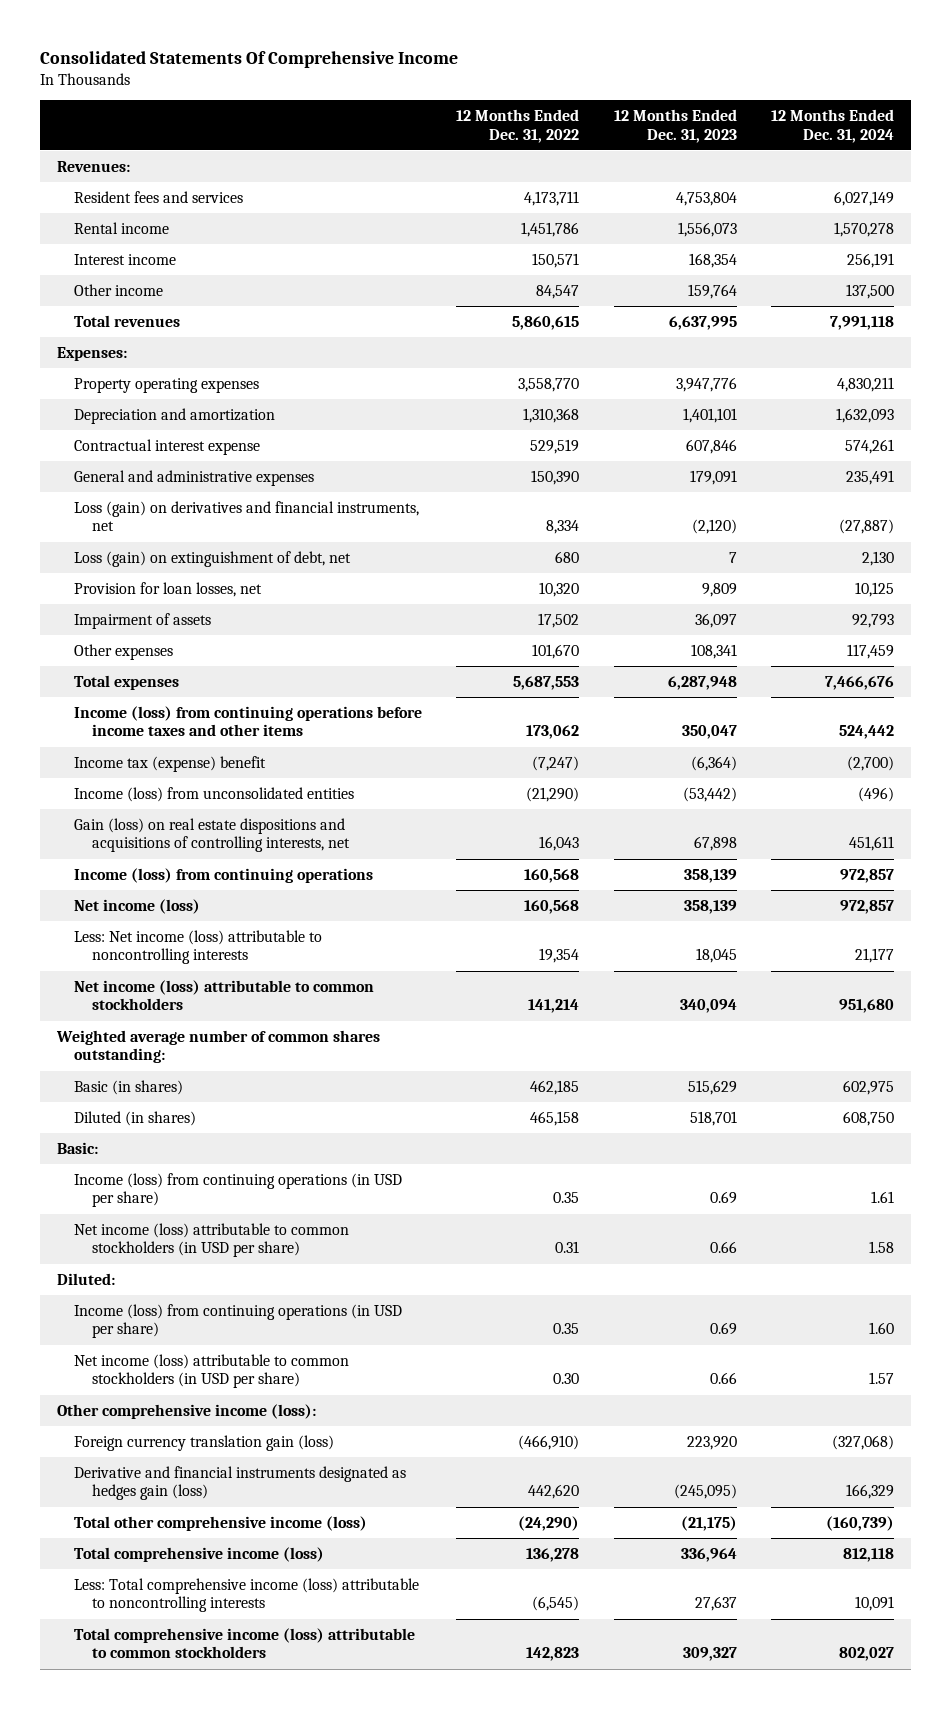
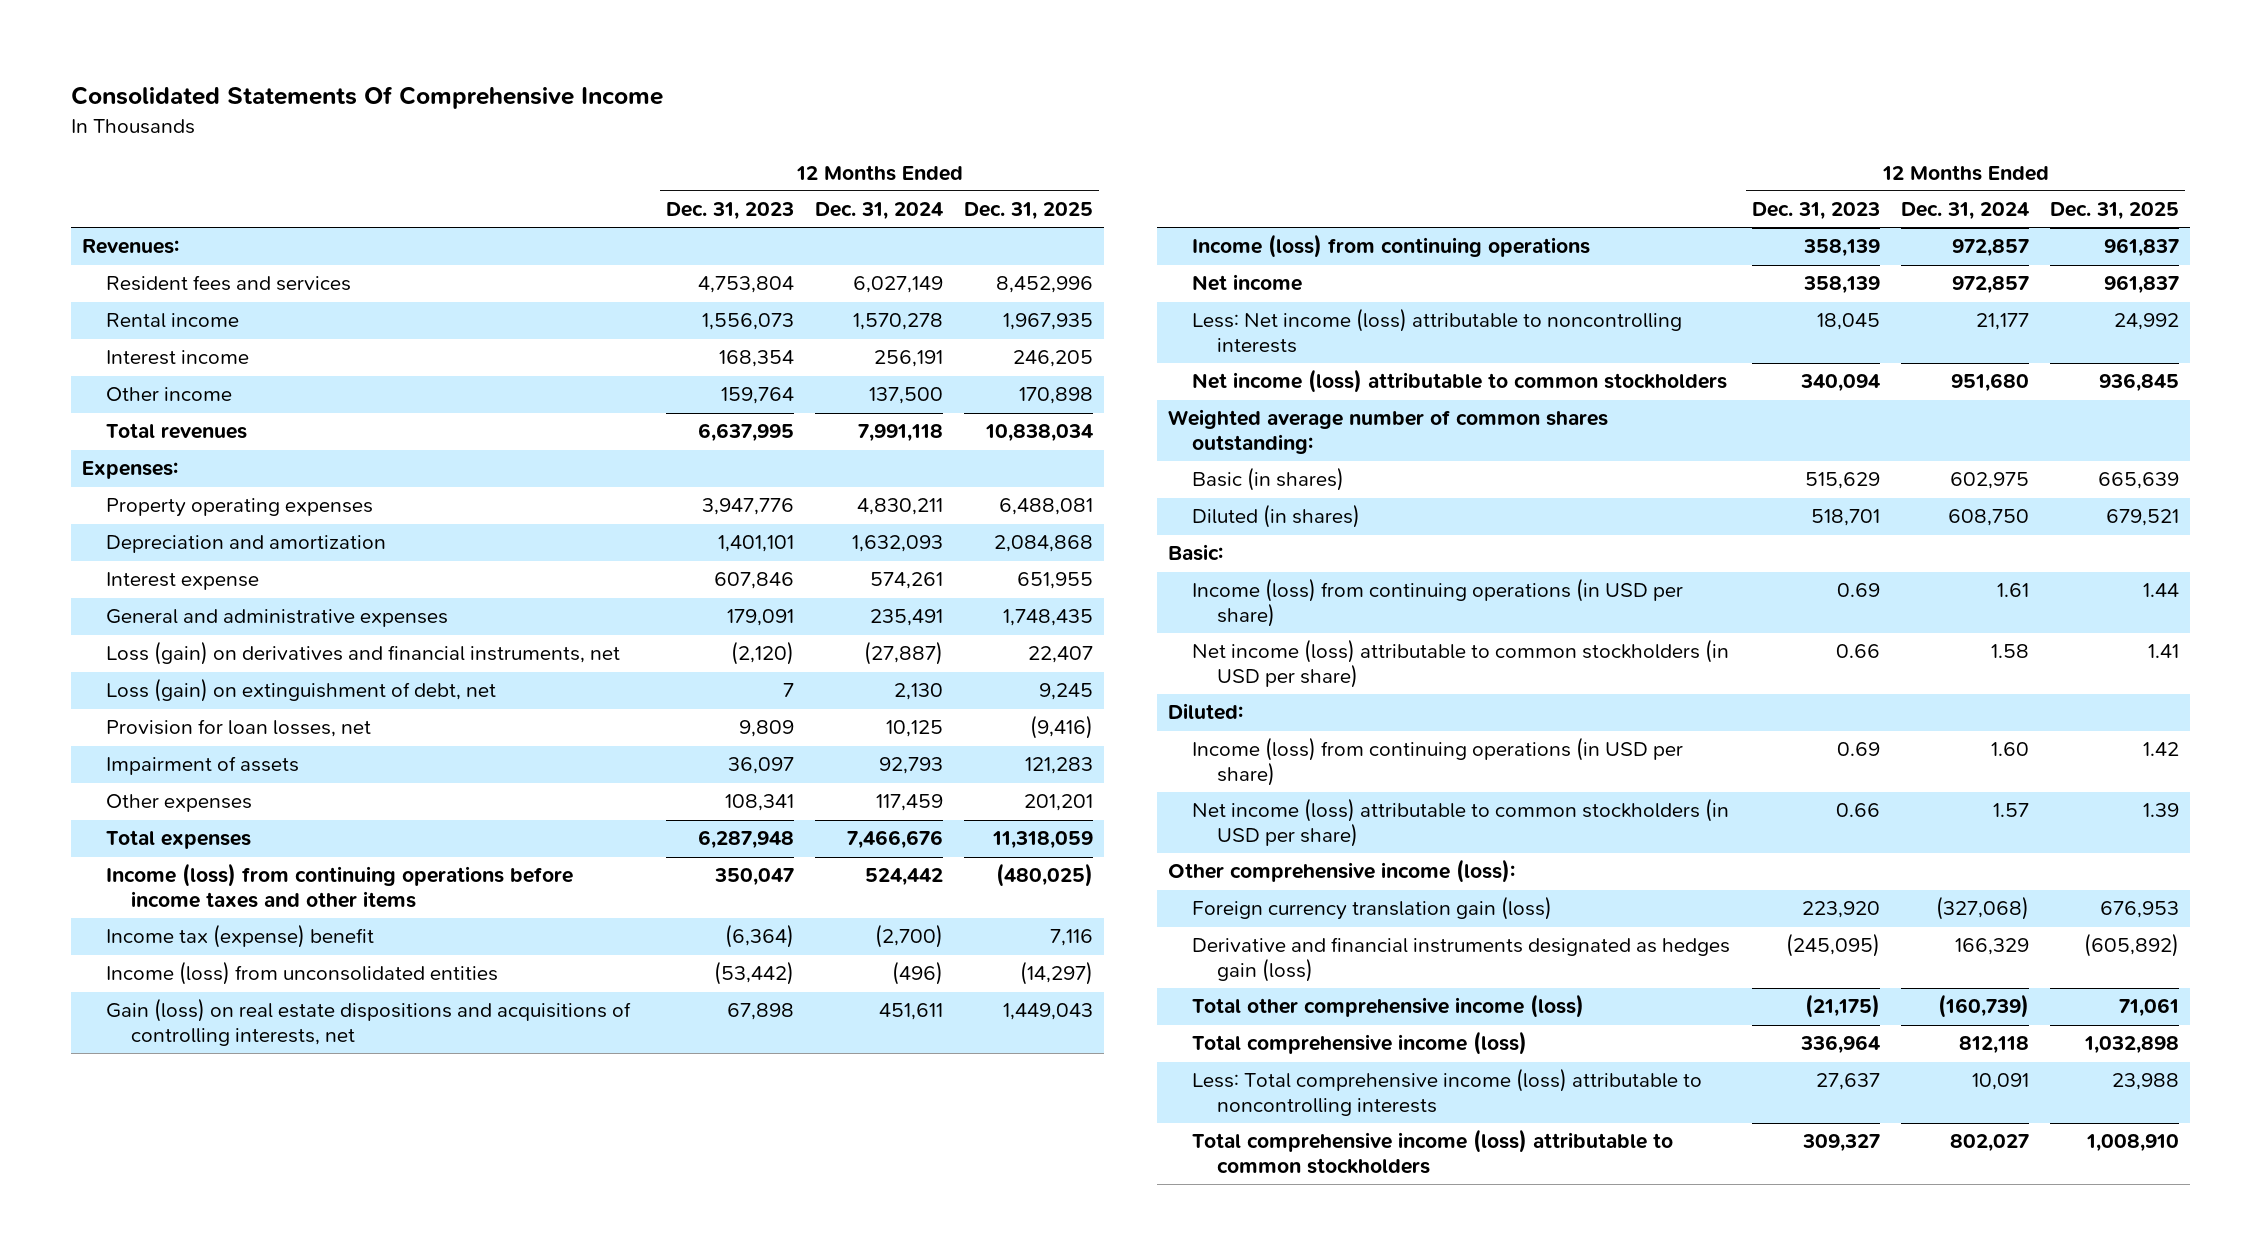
- | 12 Months Ended Dec. 31, 2022 | 12 Months Ended Dec. 31, 2023 | 12 Months Ended Dec. 31, 2024
+ | 12 Months Ended Dec. 31, 2023 | 12 Months Ended Dec. 31, 2024 | 12 Months Ended Dec. 31, 2025
- Contractual interest expense | 529,519 | 607,846 | 574,261
+ Interest expense | 607,846 | 574,261 | 651,955
- Net income (loss) | 160,568 | 358,139 | 972,857
+ Net income | 358,139 | 972,857 | 961,837

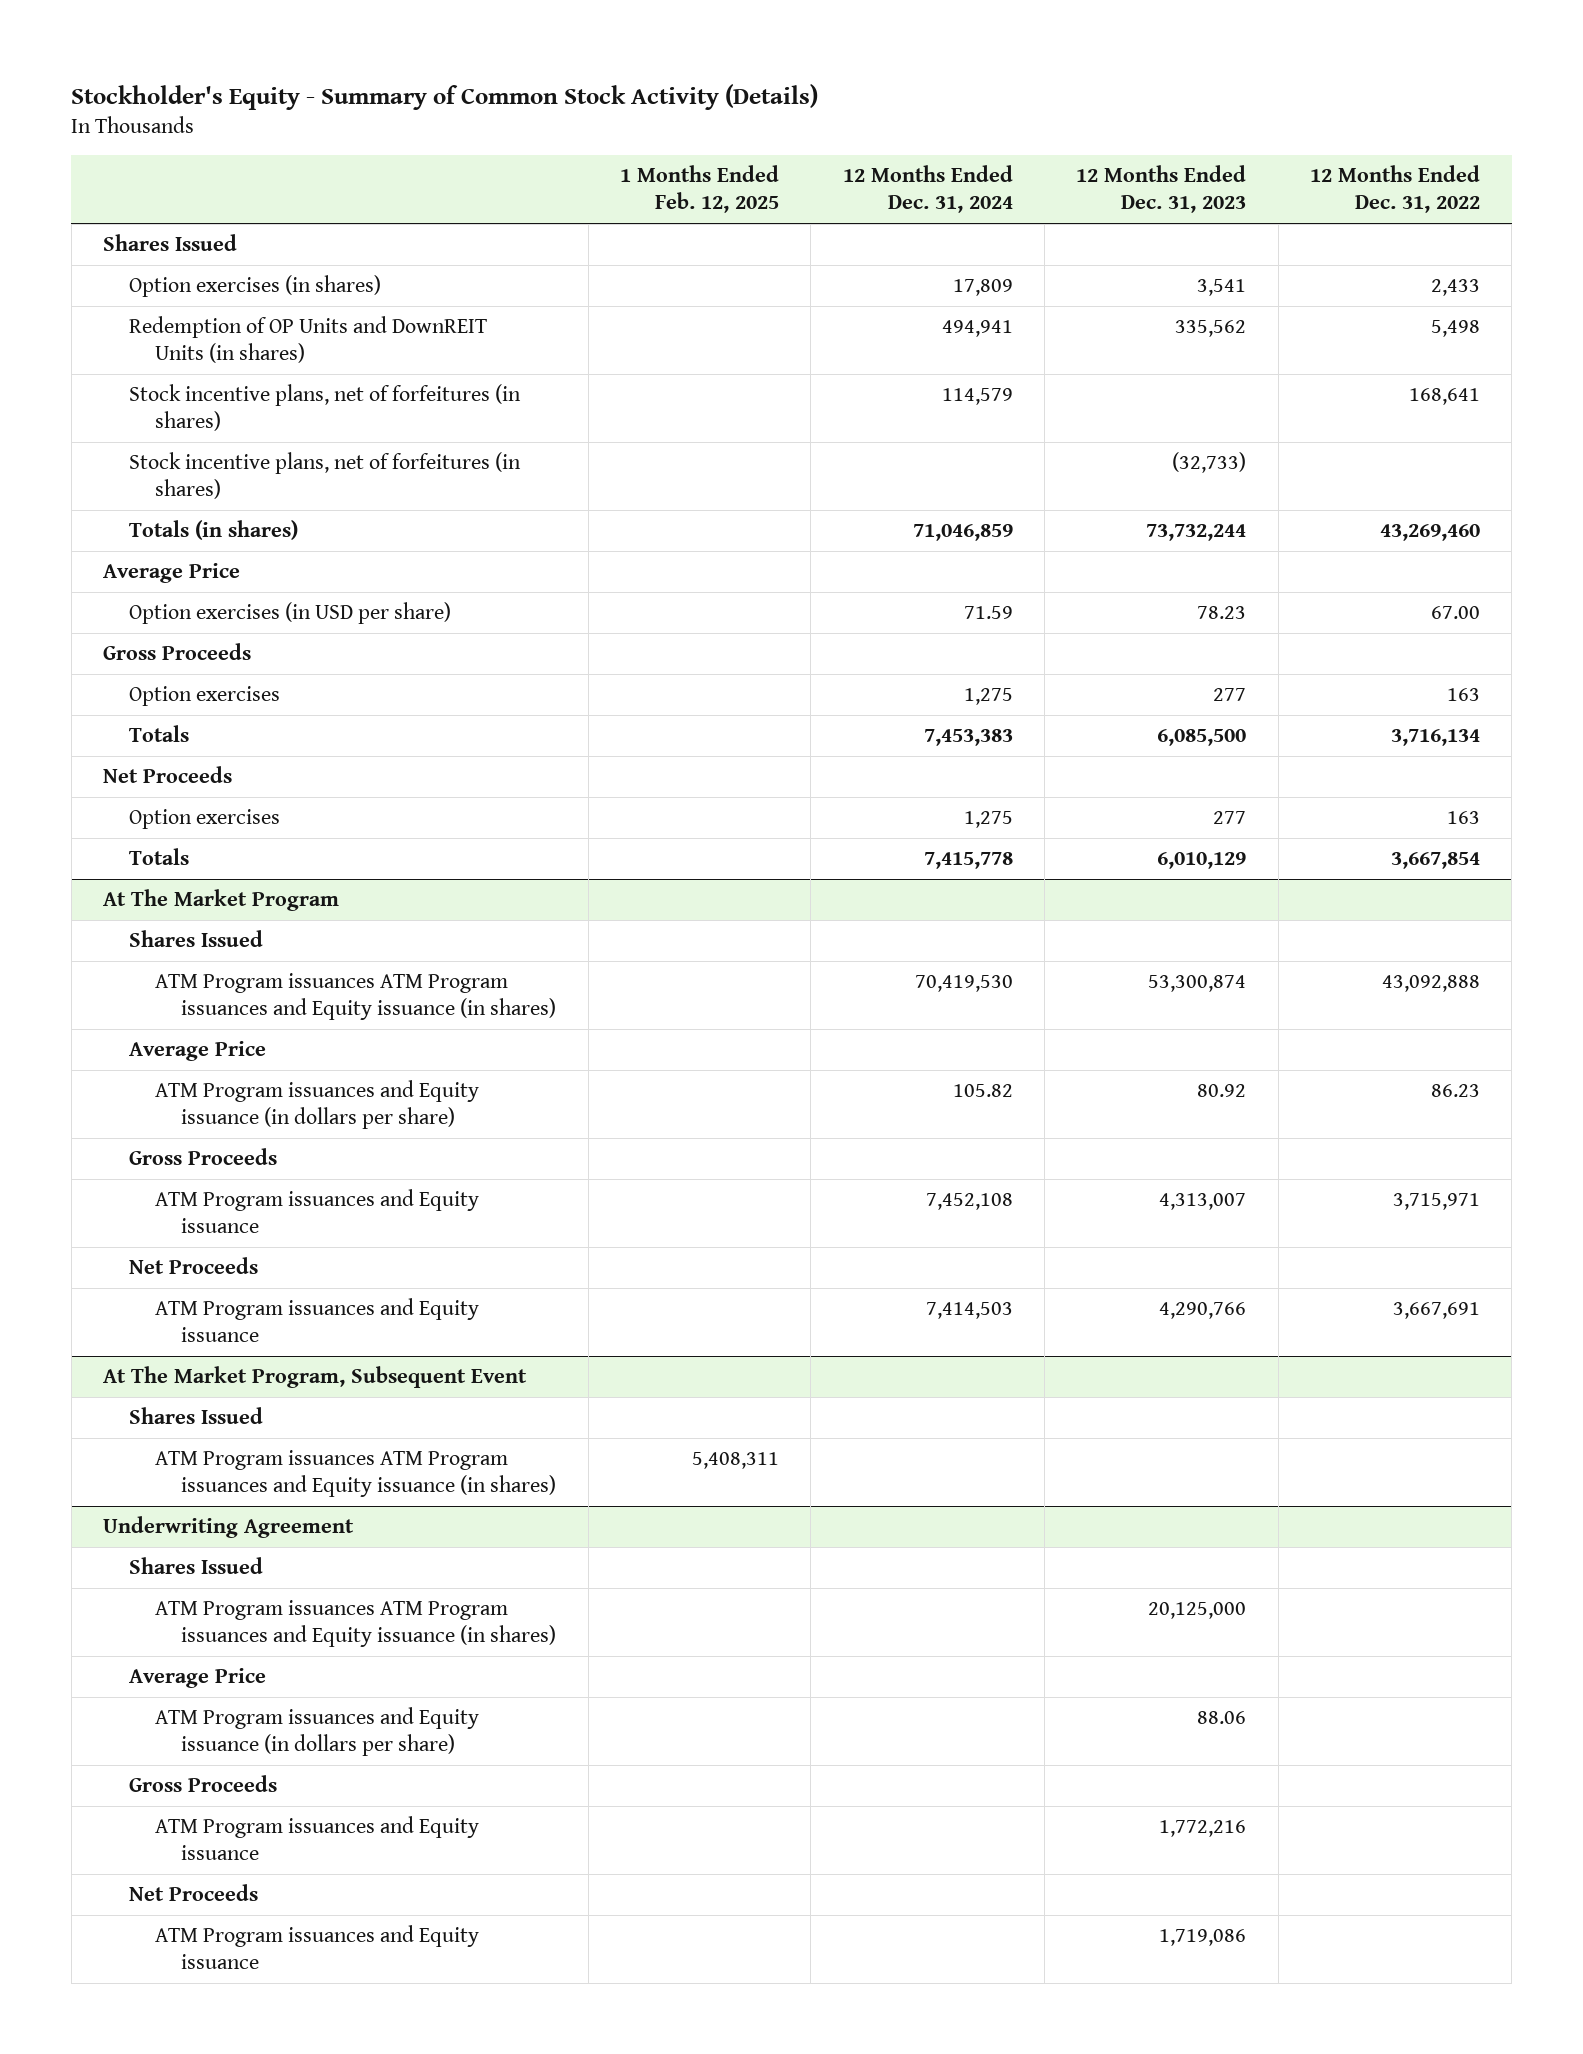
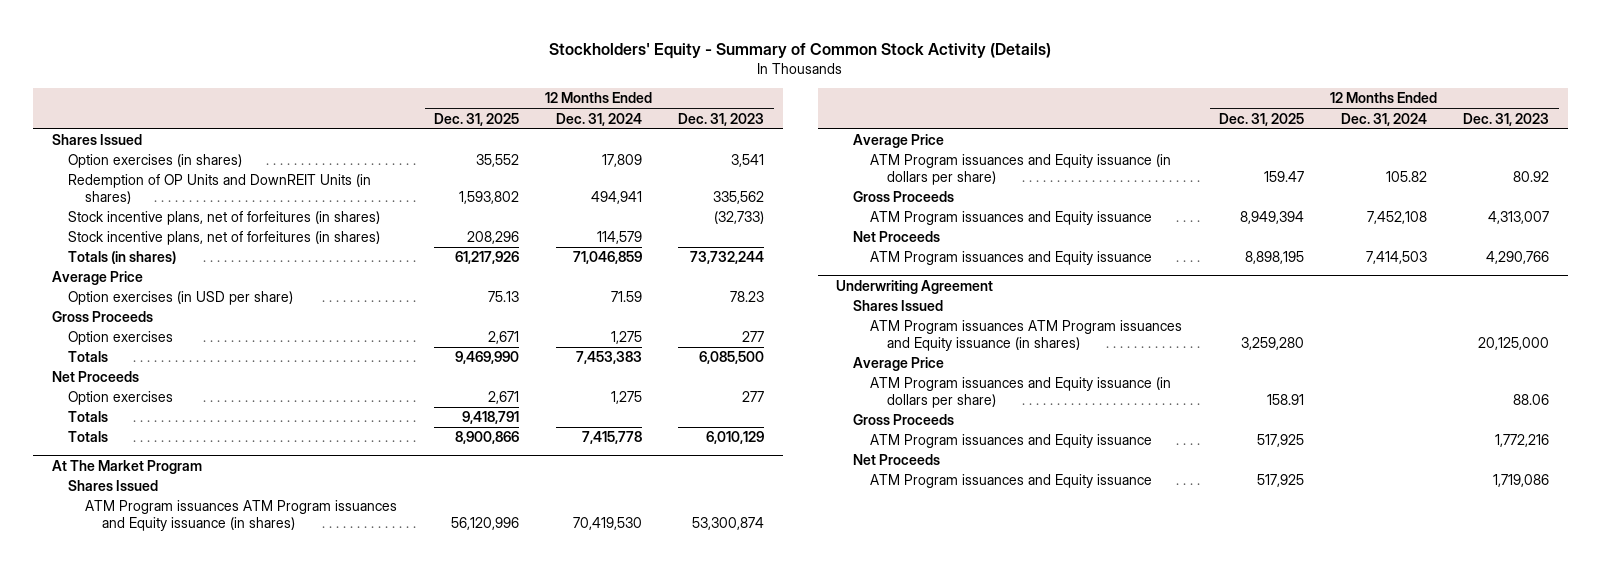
- Stockholder's Equity - Summary of Common Stock Activity (Details)
+ Stockholders' Equity - Summary of Common Stock Activity (Details)
- | 1 Months Ended Feb. 12, 2025 | 12 Months Ended Dec. 31, 2024 | 12 Months Ended Dec. 31, 2023 | 12 Months Ended Dec. 31, 2022
+ | 12 Months Ended Dec. 31, 2025 | 12 Months Ended Dec. 31, 2024 | 12 Months Ended Dec. 31, 2023
moved down: Stock incentive plans, net of forfeitures (in shares) | 208,296 | 114,579 |
+ Totals | 9,418,791 | |
- At The Market Program, Subsequent Event
- Shares Issued
- ATM Program issuances ATM Program issuances and Equity issuance (in shares) | 5,408,311 | | |

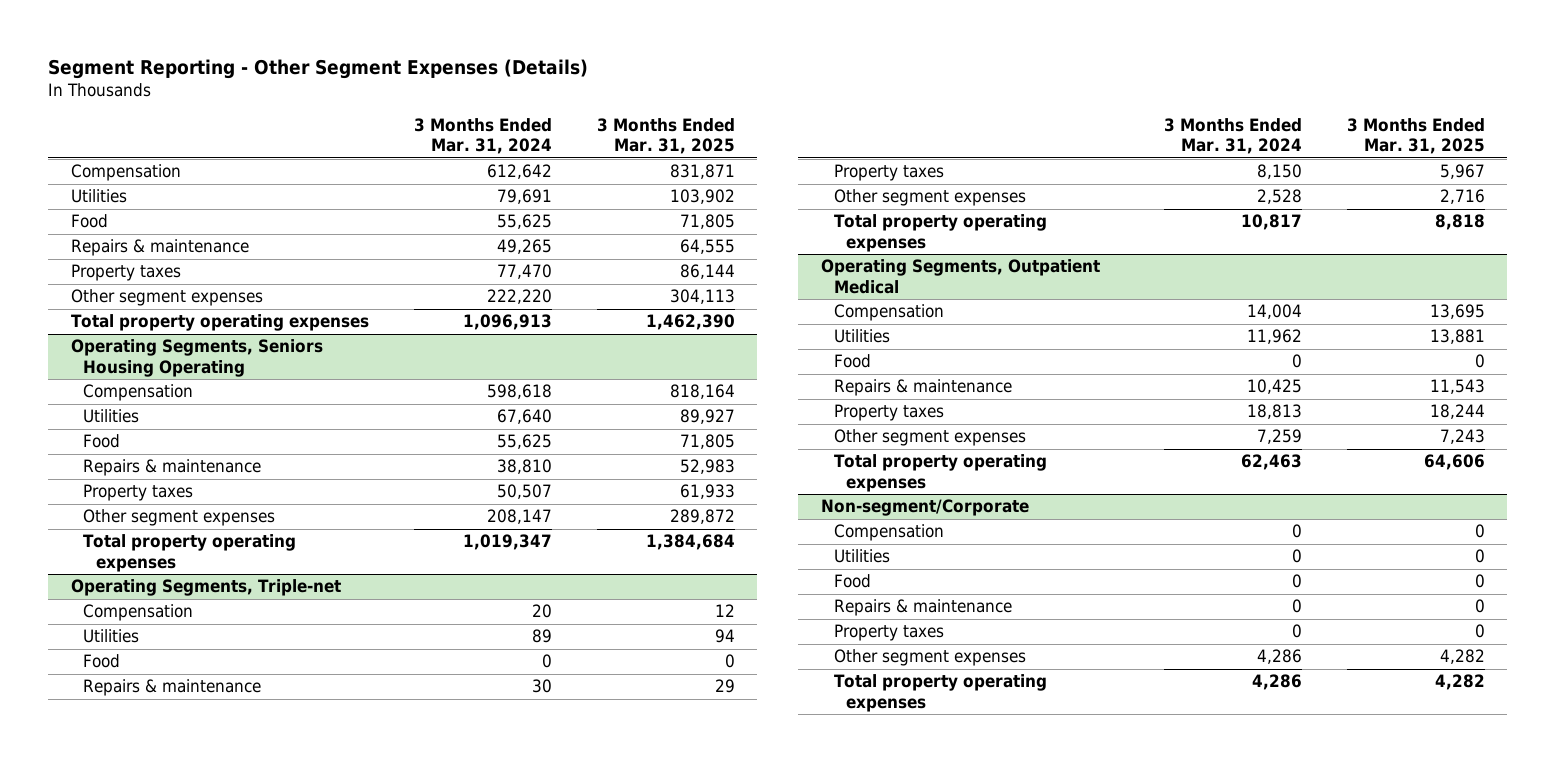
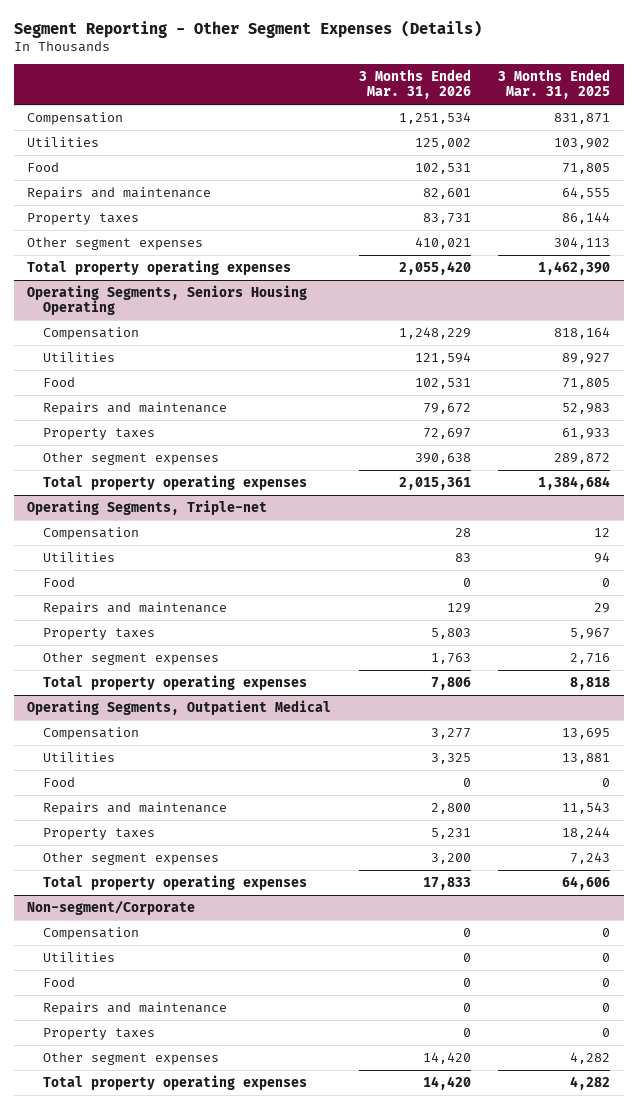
- | 3 Months Ended Mar. 31, 2024 | 3 Months Ended Mar. 31, 2025
+ | 3 Months Ended Mar. 31, 2026 | 3 Months Ended Mar. 31, 2025
- Repairs & maintenance | 49,265 | 64,555
+ Repairs and maintenance | 82,601 | 64,555
@ Operating Segments, Seniors Housing Operating
- Repairs & maintenance | 38,810 | 52,983
+ Repairs and maintenance | 79,672 | 52,983
@ Operating Segments, Triple-net
- Repairs & maintenance | 30 | 29
+ Repairs and maintenance | 129 | 29
@ Operating Segments, Outpatient Medical
- Repairs & maintenance | 10,425 | 11,543
+ Repairs and maintenance | 2,800 | 11,543
@ Non-segment/Corporate
- Repairs & maintenance | 0 | 0
+ Repairs and maintenance | 0 | 0

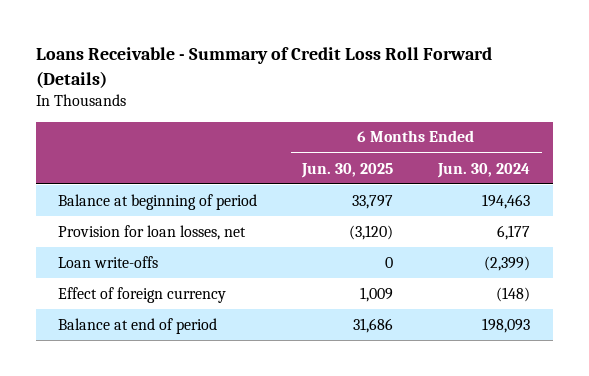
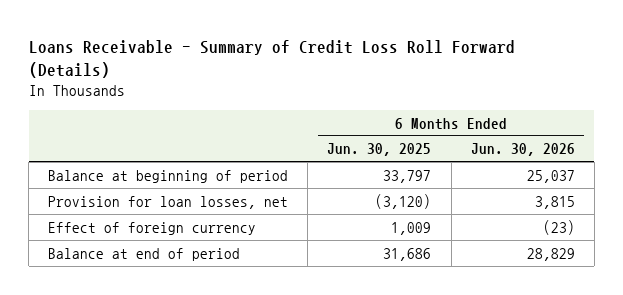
- | 6 Months Ended Jun. 30, 2025 | 6 Months Ended Jun. 30, 2024
+ | 6 Months Ended Jun. 30, 2025 | 6 Months Ended Jun. 30, 2026
- Loan write-offs | 0 | (2,399)

